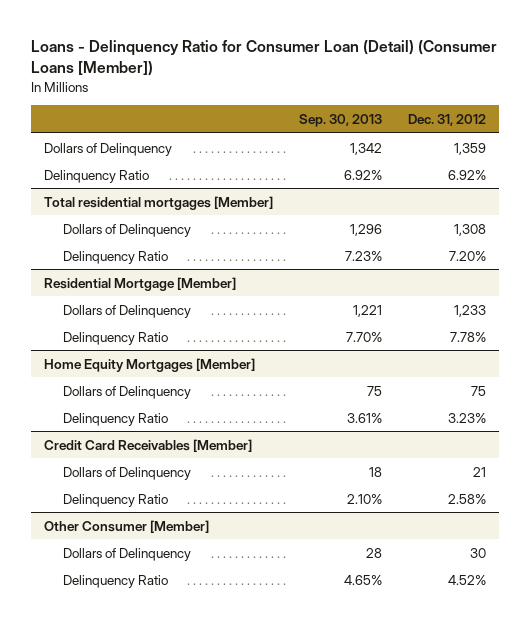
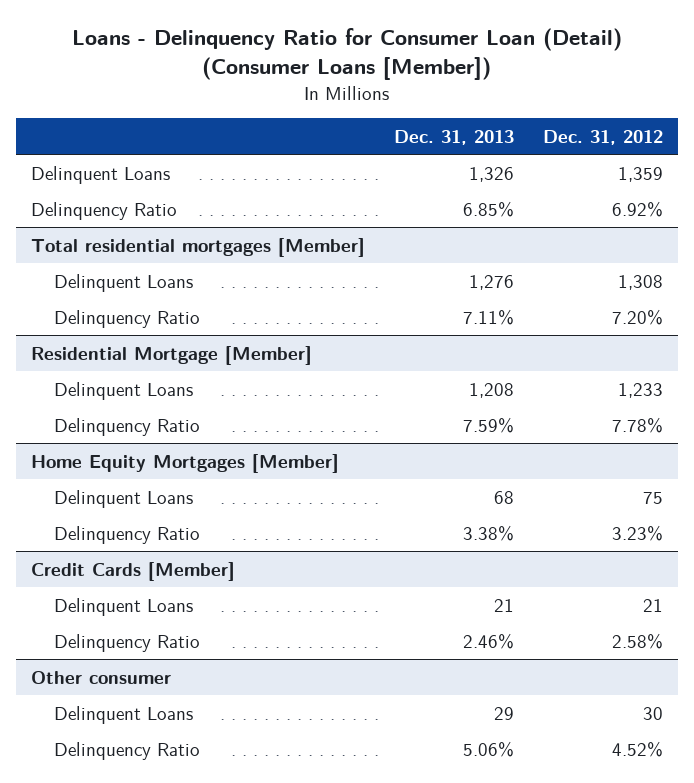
- | Sep. 30, 2013 | Dec. 31, 2012
+ | Dec. 31, 2013 | Dec. 31, 2012
- Dollars of Delinquency | 1,342 | 1,359
+ Delinquent Loans | 1,326 | 1,359
@ Total residential mortgages [Member]
- Dollars of Delinquency | 1,296 | 1,308
+ Delinquent Loans | 1,276 | 1,308
@ Residential Mortgage [Member]
- Dollars of Delinquency | 1,221 | 1,233
+ Delinquent Loans | 1,208 | 1,233
@ Home Equity Mortgages [Member]
- Dollars of Delinquency | 75 | 75
+ Delinquent Loans | 68 | 75
- Credit Card Receivables [Member]
- Dollars of Delinquency | 18 | 21
+ Credit Cards [Member]
+ Delinquent Loans | 21 | 21
- Other Consumer [Member]
- Dollars of Delinquency | 28 | 30
+ Other consumer
+ Delinquent Loans | 29 | 30

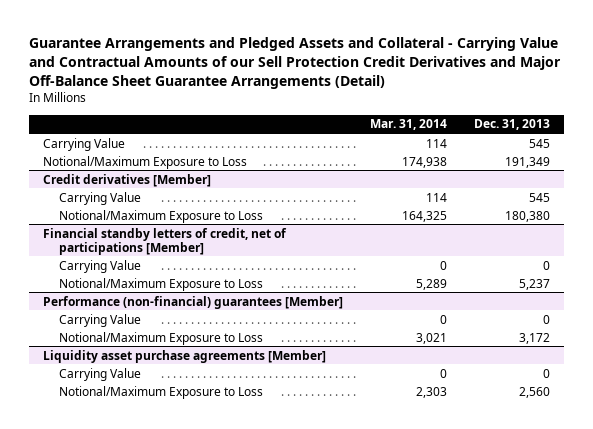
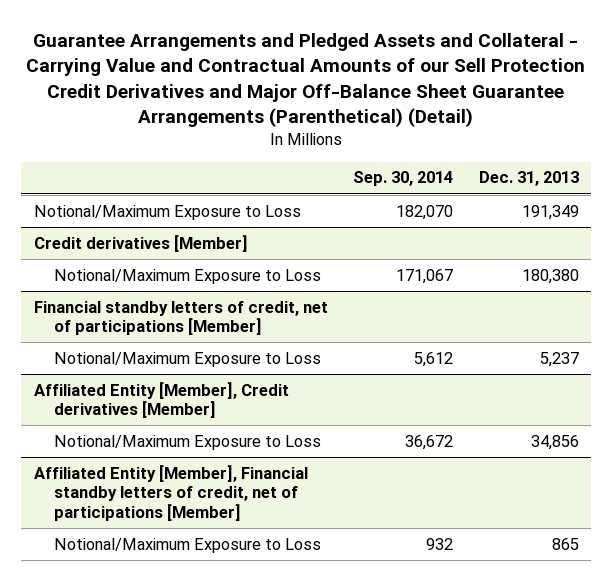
- Guarantee Arrangements and Pledged Assets and Collateral - Carrying Value and Contractual Amounts of our Sell Protection Credit Derivatives and Major Off-Balance Sheet Guarantee Arrangements (Detail)
+ Guarantee Arrangements and Pledged Assets and Collateral - Carrying Value and Contractual Amounts of our Sell Protection Credit Derivatives and Major Off-Balance Sheet Guarantee Arrangements (Parenthetical) (Detail)
- | Mar. 31, 2014 | Dec. 31, 2013
+ | Sep. 30, 2014 | Dec. 31, 2013
- Carrying Value | 114 | 545
@ Credit derivatives [Member]
- Carrying Value | 114 | 545
@ Financial standby letters of credit, net of participations [Member]
- Carrying Value | 0 | 0
- Performance (non-financial) guarantees [Member]
- Carrying Value | 0 | 0
- Notional/Maximum Exposure to Loss | 3,021 | 3,172
- Liquidity asset purchase agreements [Member]
- Carrying Value | 0 | 0
- Notional/Maximum Exposure to Loss | 2,303 | 2,560
+ Affiliated Entity [Member], Credit derivatives [Member]
+ Notional/Maximum Exposure to Loss | 36,672 | 34,856
+ Affiliated Entity [Member], Financial standby letters of credit, net of participations [Member]
+ Notional/Maximum Exposure to Loss | 932 | 865

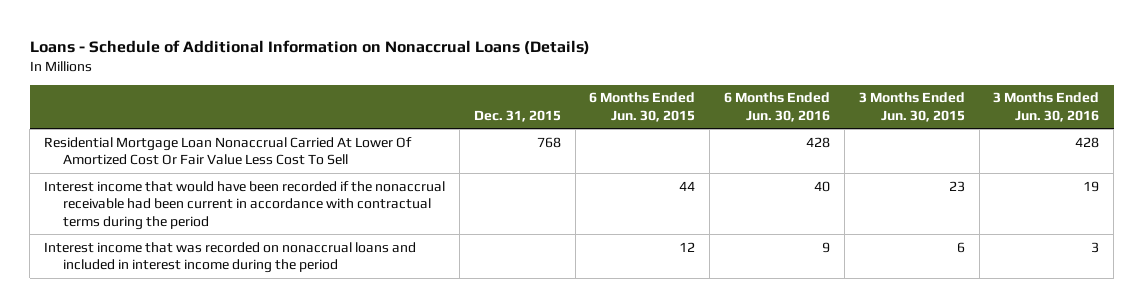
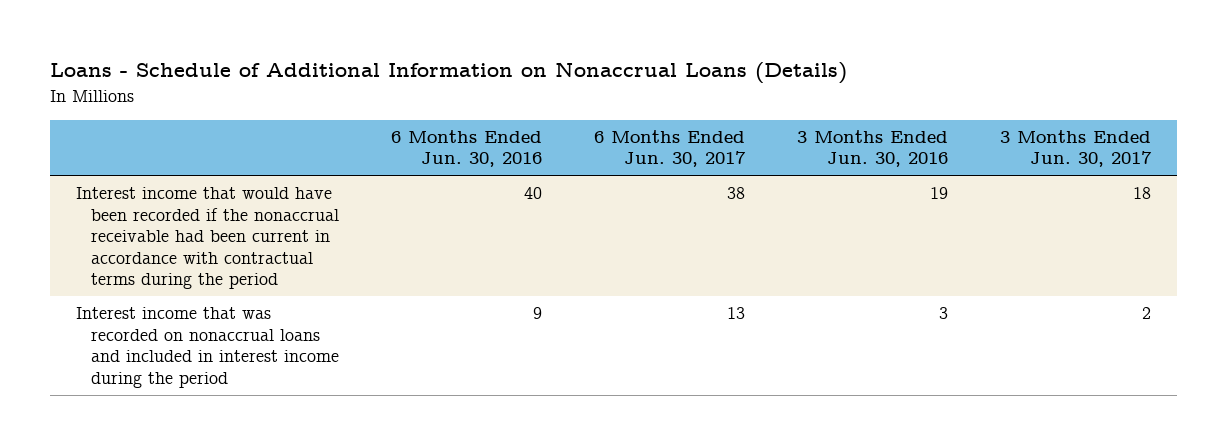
- | Dec. 31, 2015 | 6 Months Ended Jun. 30, 2015 | 6 Months Ended Jun. 30, 2016 | 3 Months Ended Jun. 30, 2015 | 3 Months Ended Jun. 30, 2016
+ | 6 Months Ended Jun. 30, 2016 | 6 Months Ended Jun. 30, 2017 | 3 Months Ended Jun. 30, 2016 | 3 Months Ended Jun. 30, 2017
- Residential Mortgage Loan Nonaccrual Carried At Lower Of Amortized Cost Or Fair Value Less Cost To Sell | 768 | | 428 | | 428

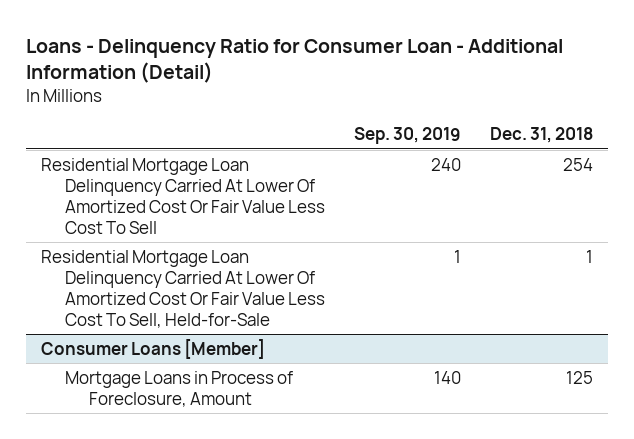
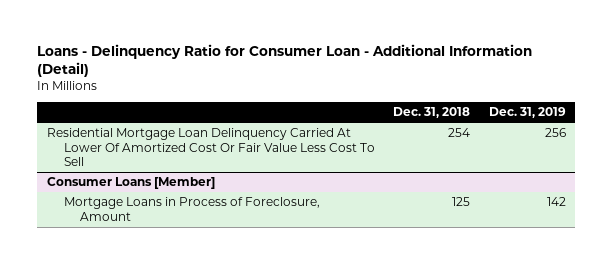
- | Sep. 30, 2019 | Dec. 31, 2018
+ | Dec. 31, 2018 | Dec. 31, 2019
- Residential Mortgage Loan Delinquency Carried At Lower Of Amortized Cost Or Fair Value Less Cost To Sell, Held-for-Sale | 1 | 1

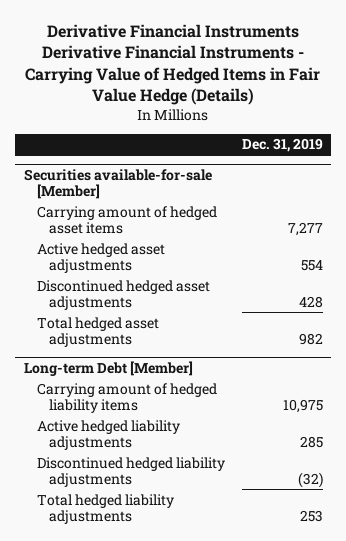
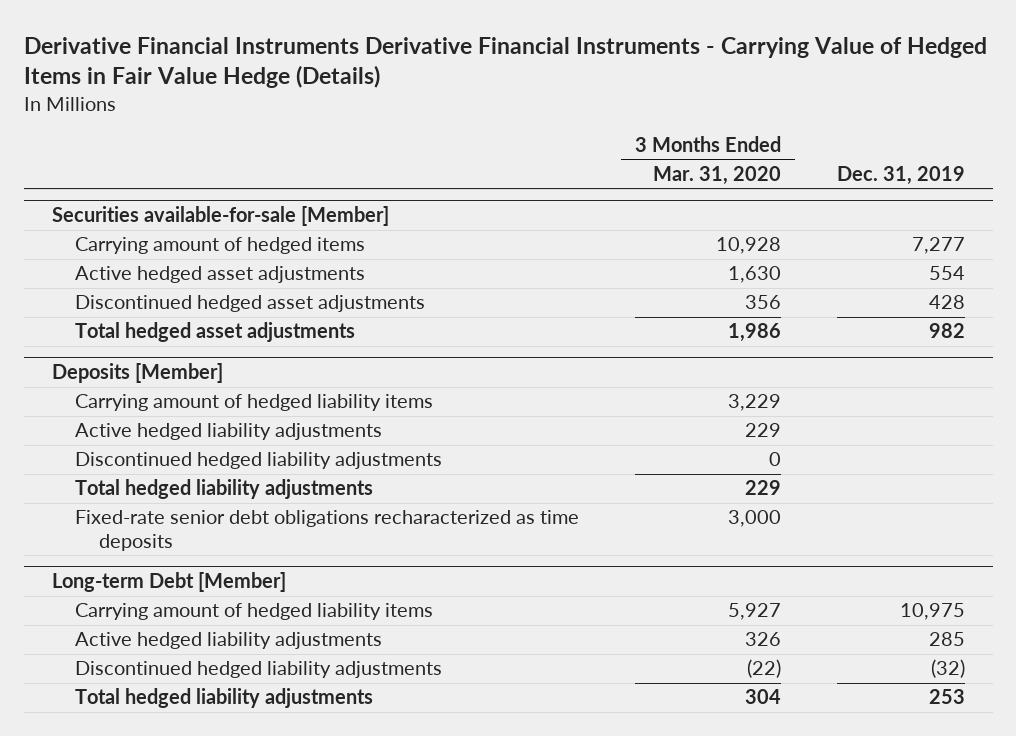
- | Dec. 31, 2019
+ | 3 Months Ended Mar. 31, 2020 | Dec. 31, 2019
@ Securities available-for-sale [Member]
- Carrying amount of hedged asset items | 7,277
+ Carrying amount of hedged items | 10,928 | 7,277
+ Deposits [Member]
+ Carrying amount of hedged liability items | 3,229 |
+ Active hedged liability adjustments | 229 |
+ Discontinued hedged liability adjustments | 0 |
+ Total hedged liability adjustments | 229 |
+ Fixed-rate senior debt obligations recharacterized as time deposits | 3,000 |

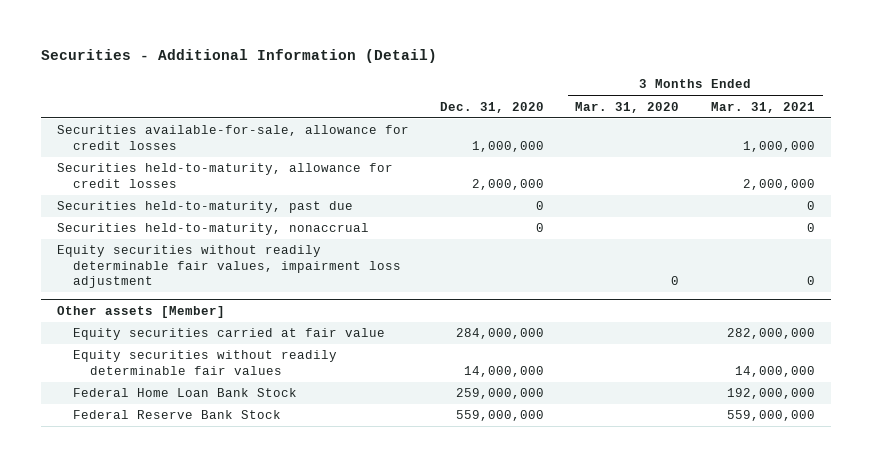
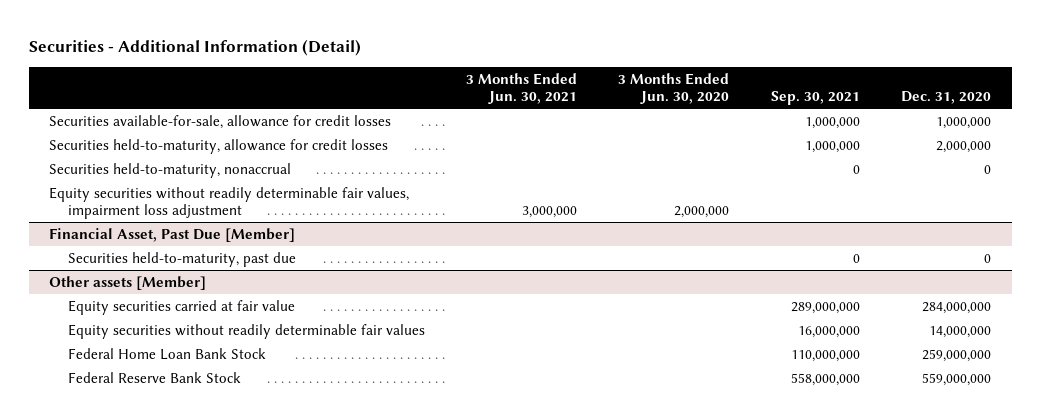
- | Dec. 31, 2020 | 3 Months Ended Mar. 31, 2020 | 3 Months Ended Mar. 31, 2021
+ | 3 Months Ended Jun. 30, 2021 | 3 Months Ended Jun. 30, 2020 | Sep. 30, 2021 | Dec. 31, 2020
- Securities held-to-maturity, past due | 0 | | 0
+ Financial Asset, Past Due [Member]
+ Securities held-to-maturity, past due | | | 0 | 0

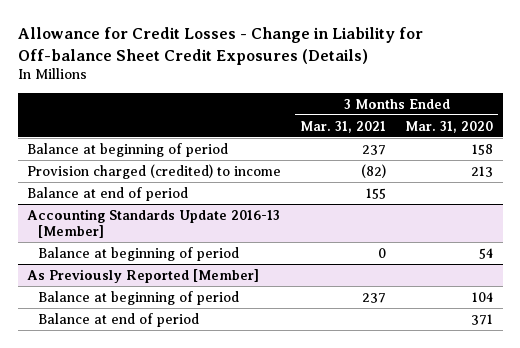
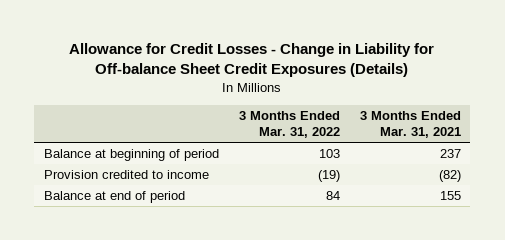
- | 3 Months Ended Mar. 31, 2021 | 3 Months Ended Mar. 31, 2020
+ | 3 Months Ended Mar. 31, 2022 | 3 Months Ended Mar. 31, 2021
- Provision charged (credited) to income | (82) | 213
+ Provision credited to income | (19) | (82)
- Accounting Standards Update 2016-13 [Member]
- Balance at beginning of period | 0 | 54
- As Previously Reported [Member]
- Balance at beginning of period | 237 | 104
- Balance at end of period | | 371

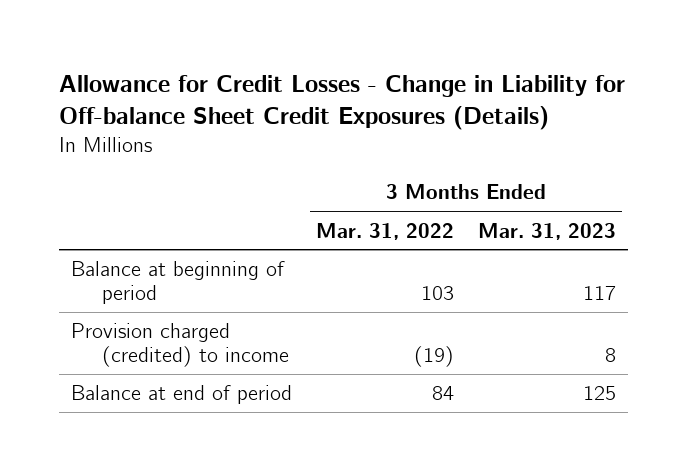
- | 3 Months Ended Mar. 31, 2022 | 3 Months Ended Mar. 31, 2021
+ | 3 Months Ended Mar. 31, 2022 | 3 Months Ended Mar. 31, 2023
- Provision credited to income | (19) | (82)
+ Provision charged (credited) to income | (19) | 8

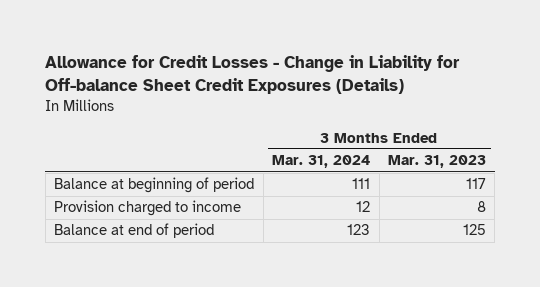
- | 3 Months Ended Mar. 31, 2022 | 3 Months Ended Mar. 31, 2023
+ | 3 Months Ended Mar. 31, 2024 | 3 Months Ended Mar. 31, 2023
- Provision charged (credited) to income | (19) | 8
+ Provision charged to income | 12 | 8

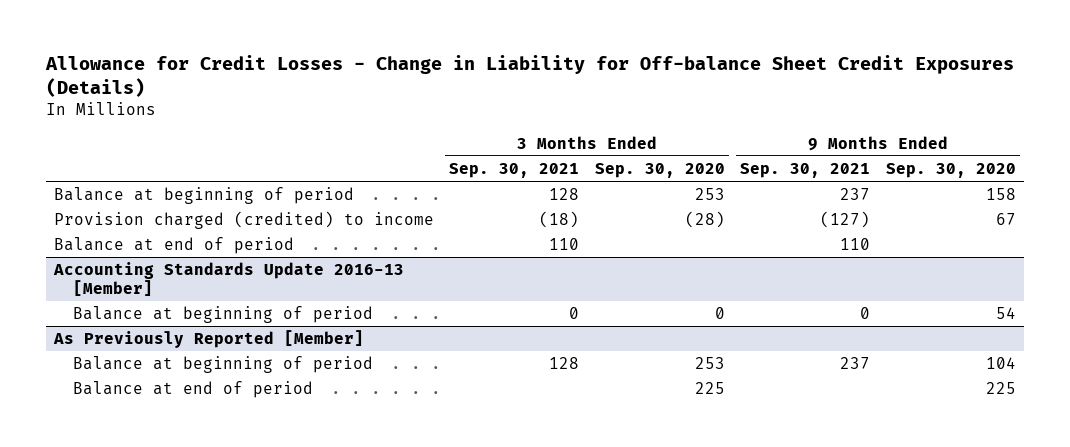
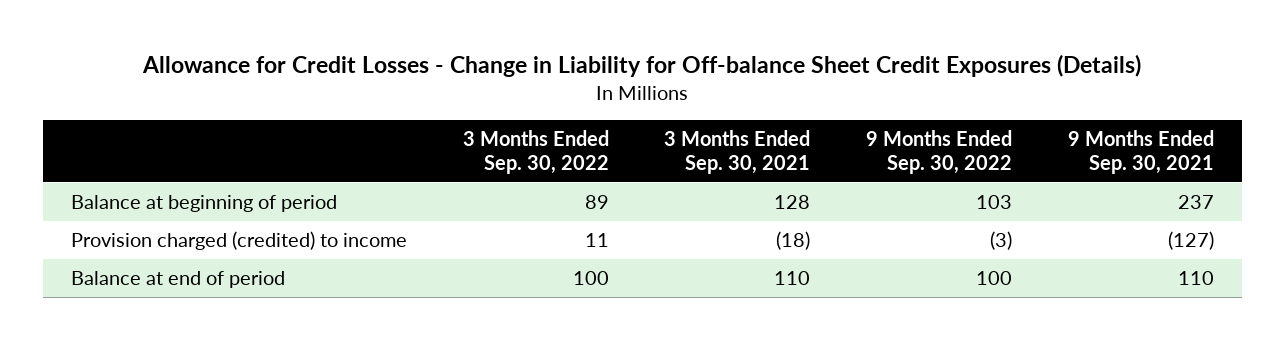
- | 3 Months Ended Sep. 30, 2021 | 3 Months Ended Sep. 30, 2020 | 9 Months Ended Sep. 30, 2021 | 9 Months Ended Sep. 30, 2020
+ | 3 Months Ended Sep. 30, 2022 | 3 Months Ended Sep. 30, 2021 | 9 Months Ended Sep. 30, 2022 | 9 Months Ended Sep. 30, 2021
- Accounting Standards Update 2016-13 [Member]
- Balance at beginning of period | 0 | 0 | 0 | 54
- As Previously Reported [Member]
- Balance at beginning of period | 128 | 253 | 237 | 104
- Balance at end of period | | 225 | | 225

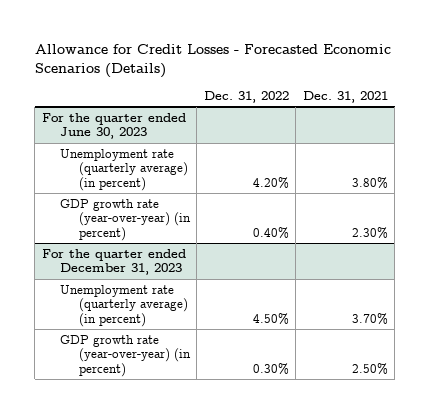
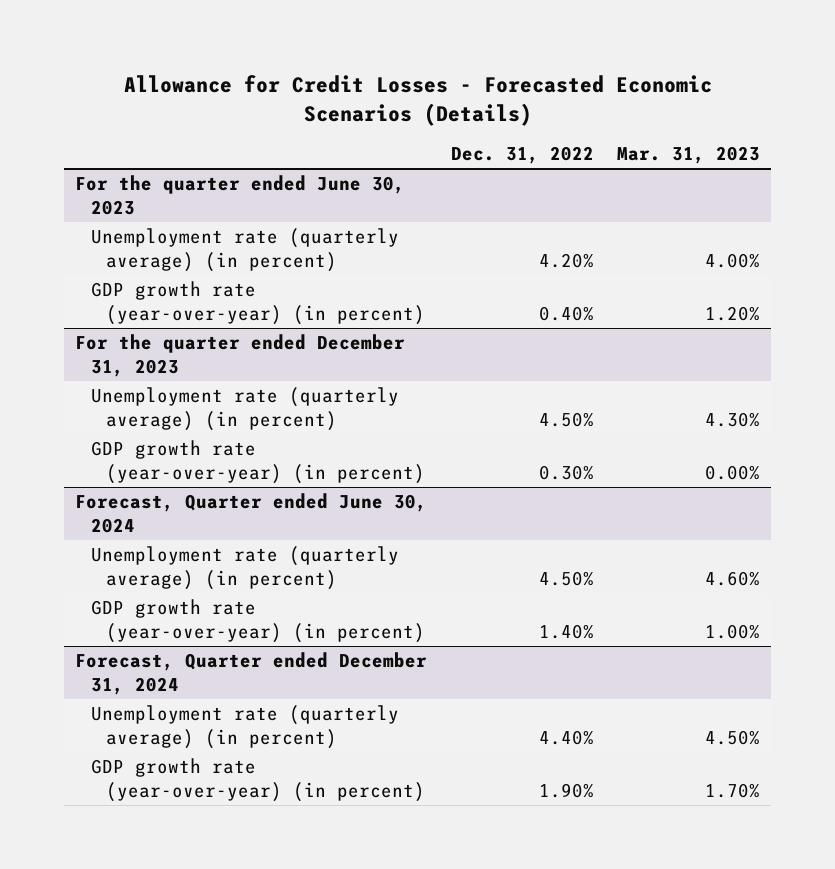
- | Dec. 31, 2022 | Dec. 31, 2021
+ | Dec. 31, 2022 | Mar. 31, 2023
+ Forecast, Quarter ended June 30, 2024
+ Unemployment rate (quarterly average) (in percent) | 4.50% | 4.60%
+ GDP growth rate (year-over-year) (in percent) | 1.40% | 1.00%
+ Forecast, Quarter ended December 31, 2024
+ Unemployment rate (quarterly average) (in percent) | 4.40% | 4.50%
+ GDP growth rate (year-over-year) (in percent) | 1.90% | 1.70%

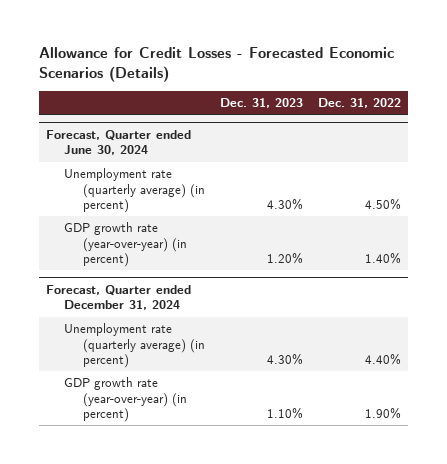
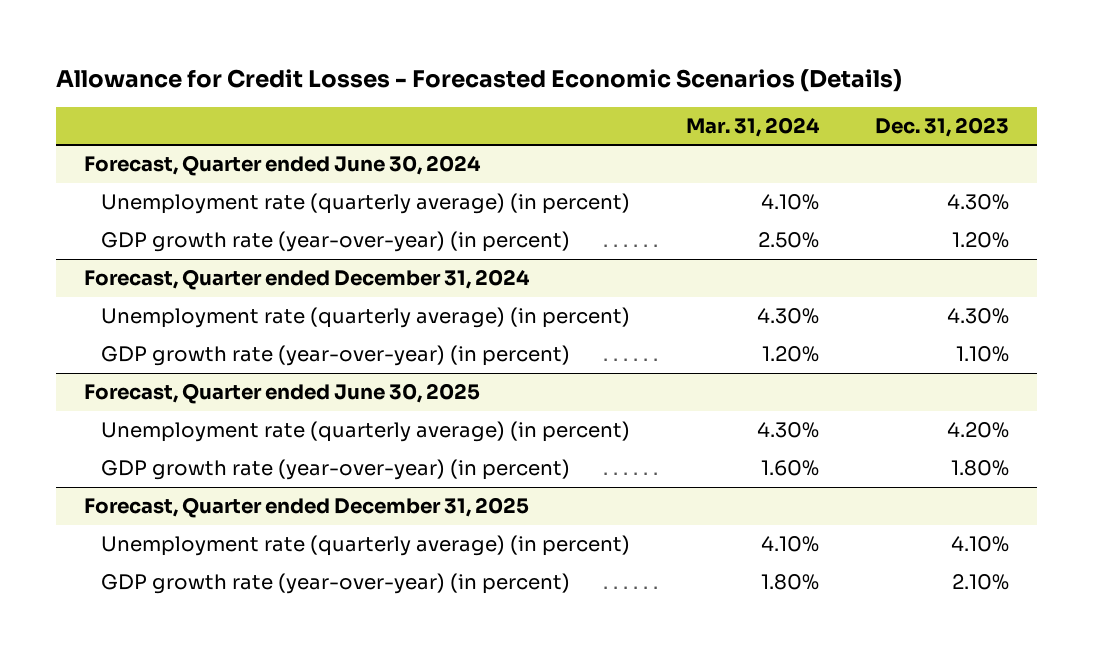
- | Dec. 31, 2023 | Dec. 31, 2022
+ | Mar. 31, 2024 | Dec. 31, 2023
+ Forecast, Quarter ended June 30, 2025
+ Unemployment rate (quarterly average) (in percent) | 4.30% | 4.20%
+ GDP growth rate (year-over-year) (in percent) | 1.60% | 1.80%
+ Forecast, Quarter ended December 31, 2025
+ Unemployment rate (quarterly average) (in percent) | 4.10% | 4.10%
+ GDP growth rate (year-over-year) (in percent) | 1.80% | 2.10%

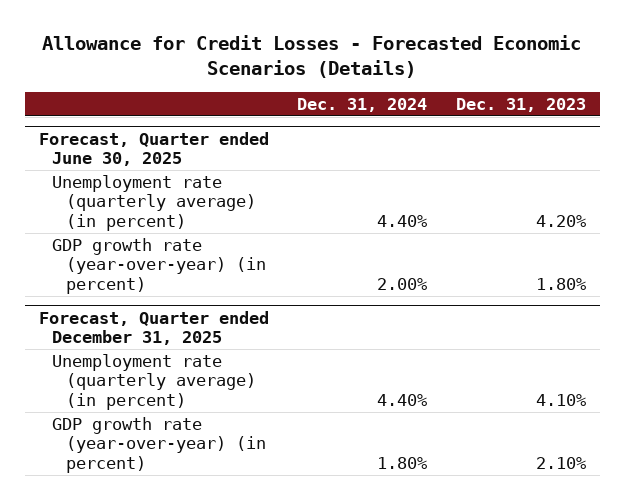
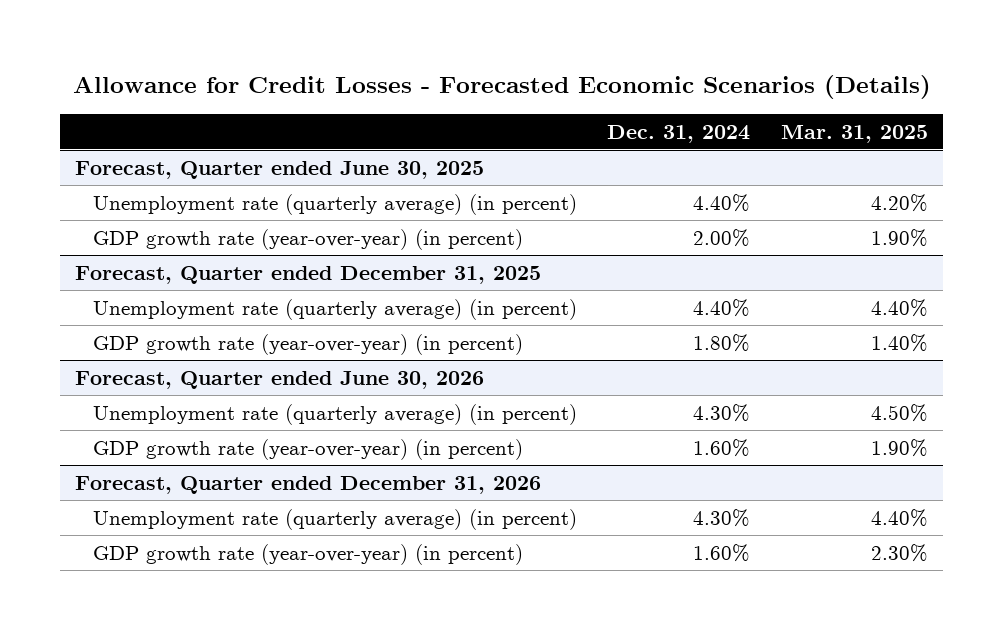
- | Dec. 31, 2024 | Dec. 31, 2023
+ | Dec. 31, 2024 | Mar. 31, 2025
+ Forecast, Quarter ended June 30, 2026
+ Unemployment rate (quarterly average) (in percent) | 4.30% | 4.50%
+ GDP growth rate (year-over-year) (in percent) | 1.60% | 1.90%
+ Forecast, Quarter ended December 31, 2026
+ Unemployment rate (quarterly average) (in percent) | 4.30% | 4.40%
+ GDP growth rate (year-over-year) (in percent) | 1.60% | 2.30%

